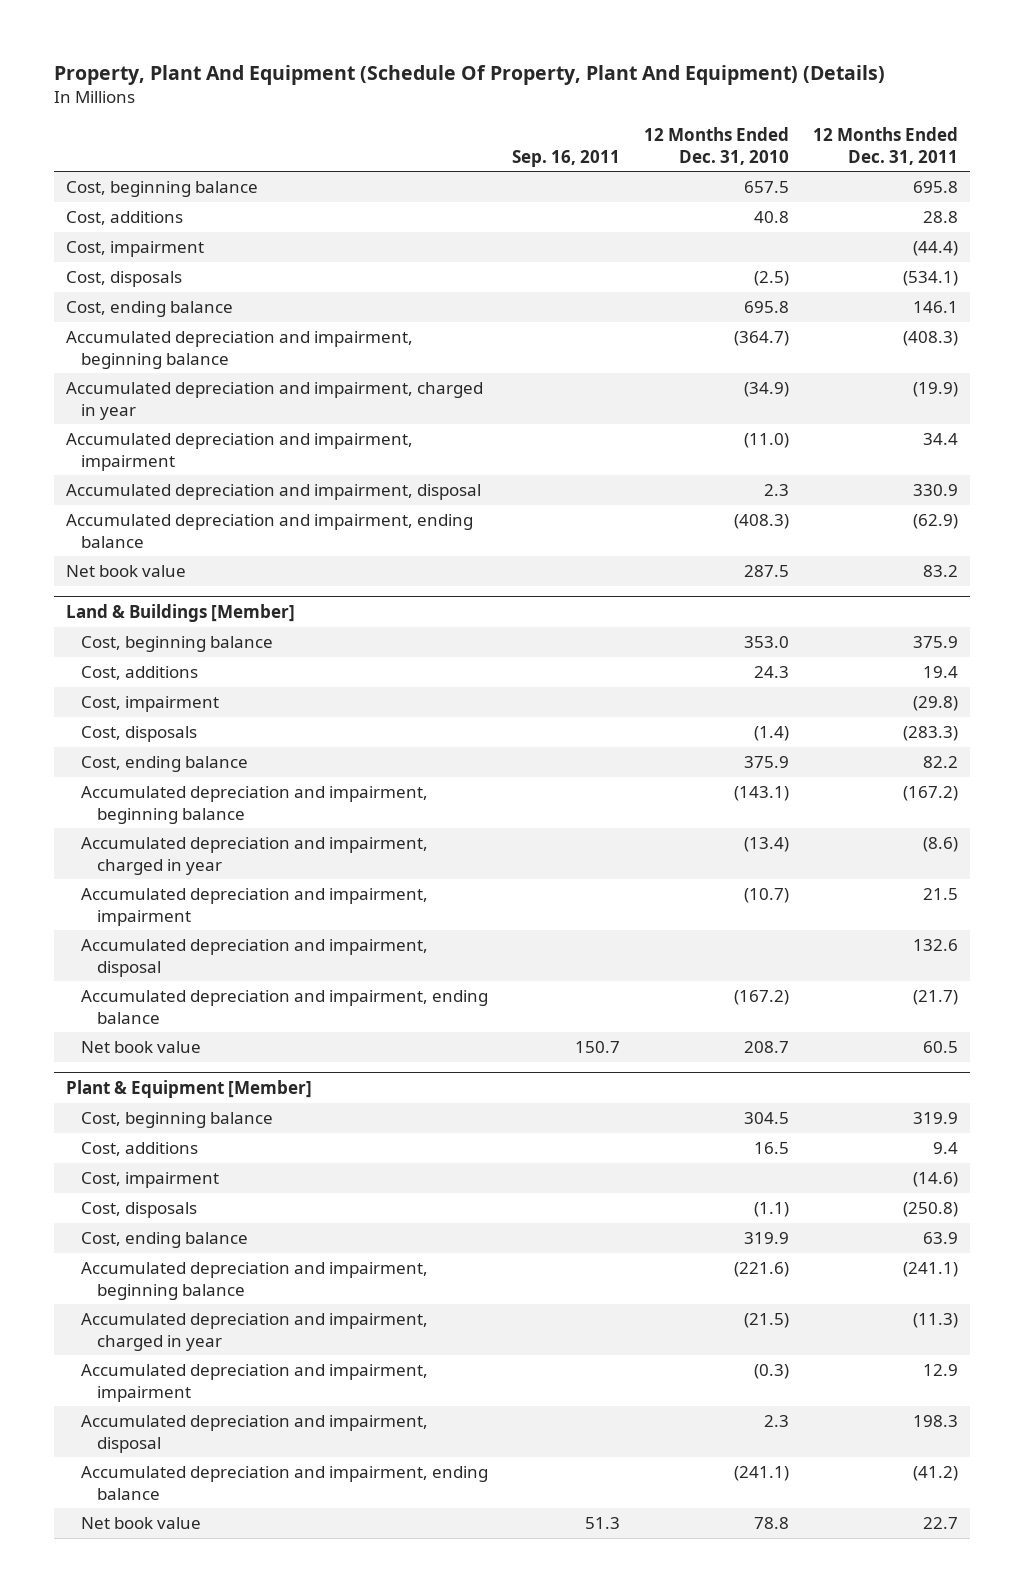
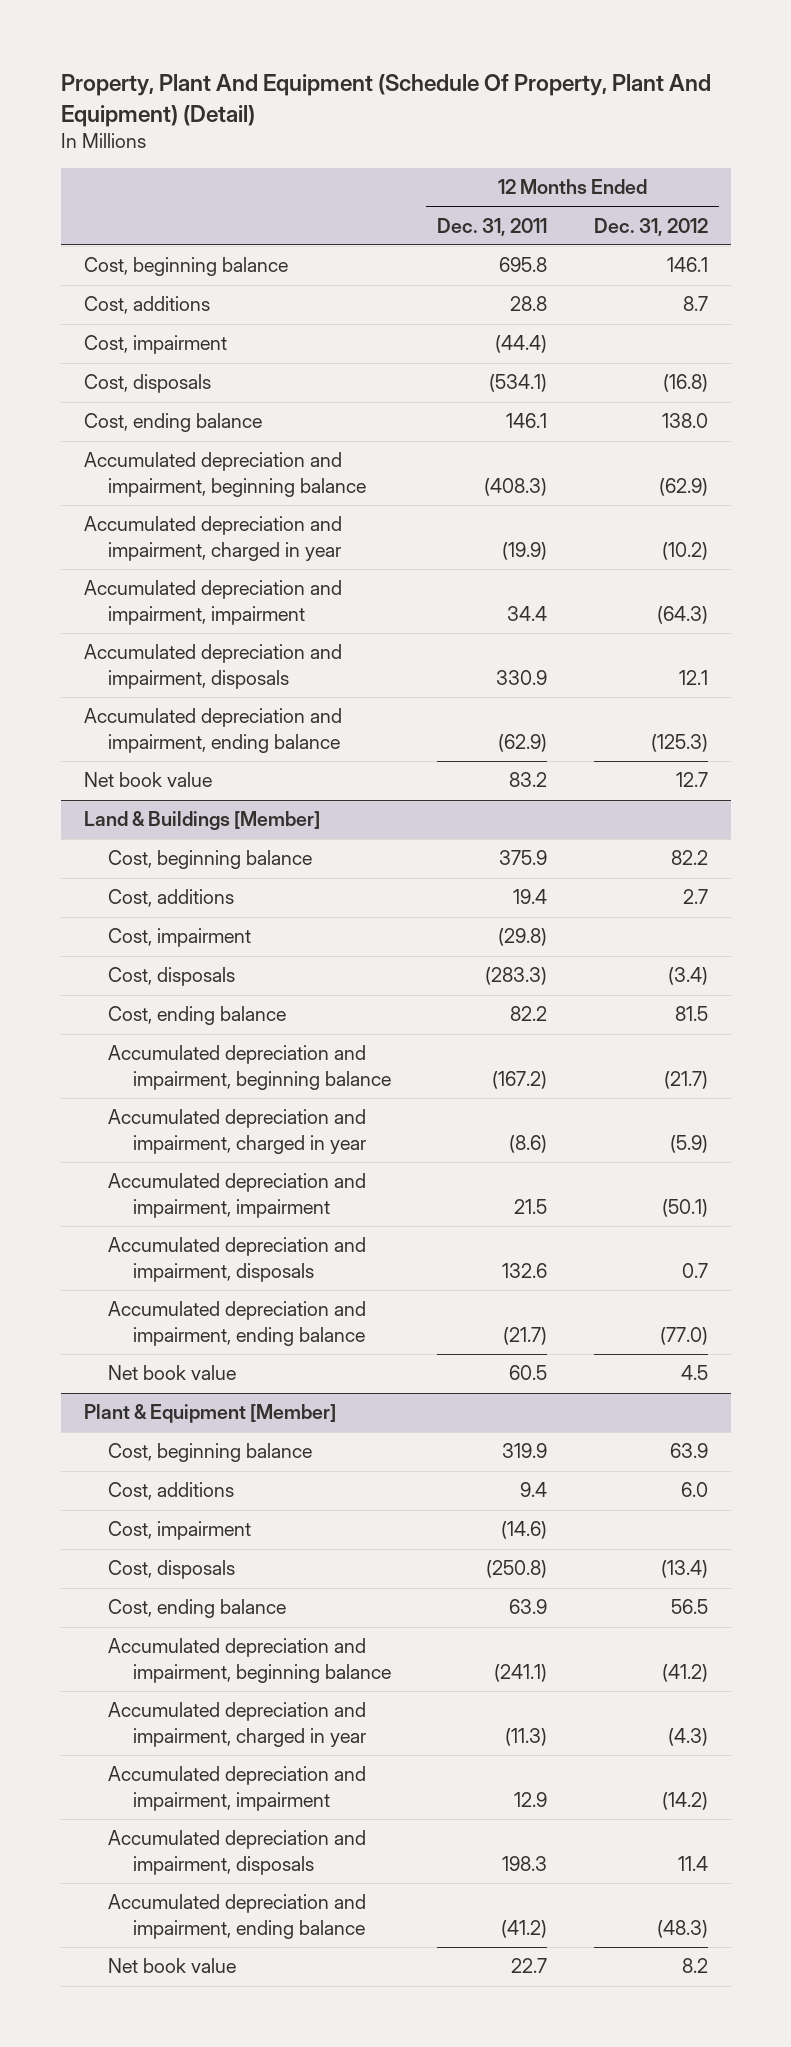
- Property, Plant And Equipment (Schedule Of Property, Plant And Equipment) (Details)
+ Property, Plant And Equipment (Schedule Of Property, Plant And Equipment) (Detail)
- | Sep. 16, 2011 | 12 Months Ended Dec. 31, 2010 | 12 Months Ended Dec. 31, 2011
+ | 12 Months Ended Dec. 31, 2011 | 12 Months Ended Dec. 31, 2012
- Accumulated depreciation and impairment, disposal | | 2.3 | 330.9
+ Accumulated depreciation and impairment, disposals | 330.9 | 12.1
@ Land & Buildings [Member]
- Accumulated depreciation and impairment, disposal | | | 132.6
+ Accumulated depreciation and impairment, disposals | 132.6 | 0.7
@ Plant & Equipment [Member]
- Accumulated depreciation and impairment, disposal | | 2.3 | 198.3
+ Accumulated depreciation and impairment, disposals | 198.3 | 11.4

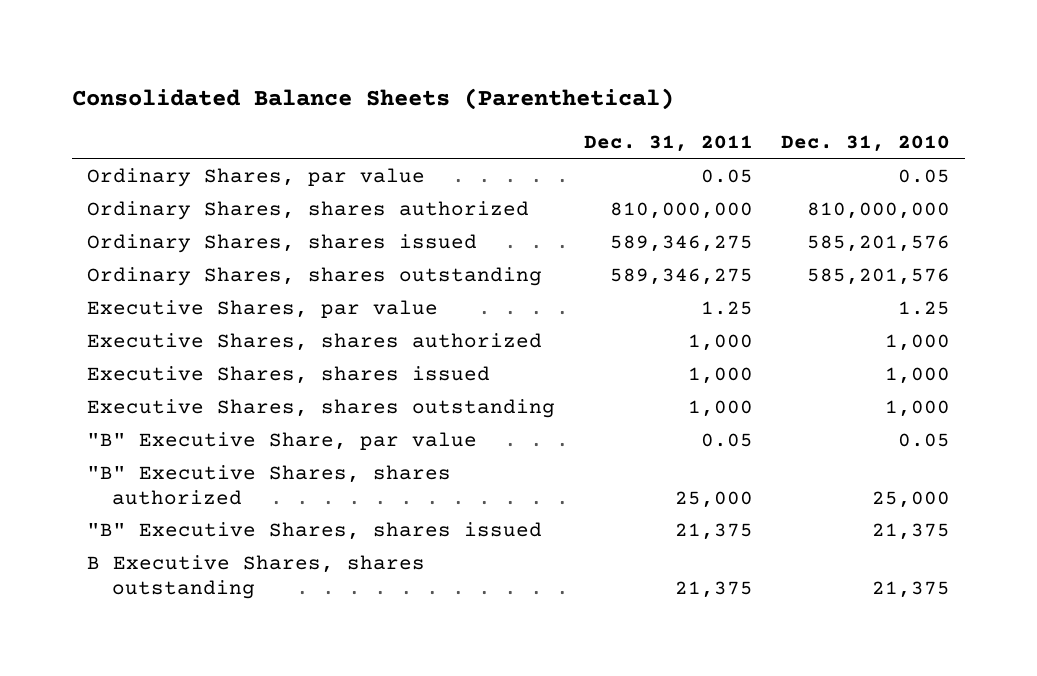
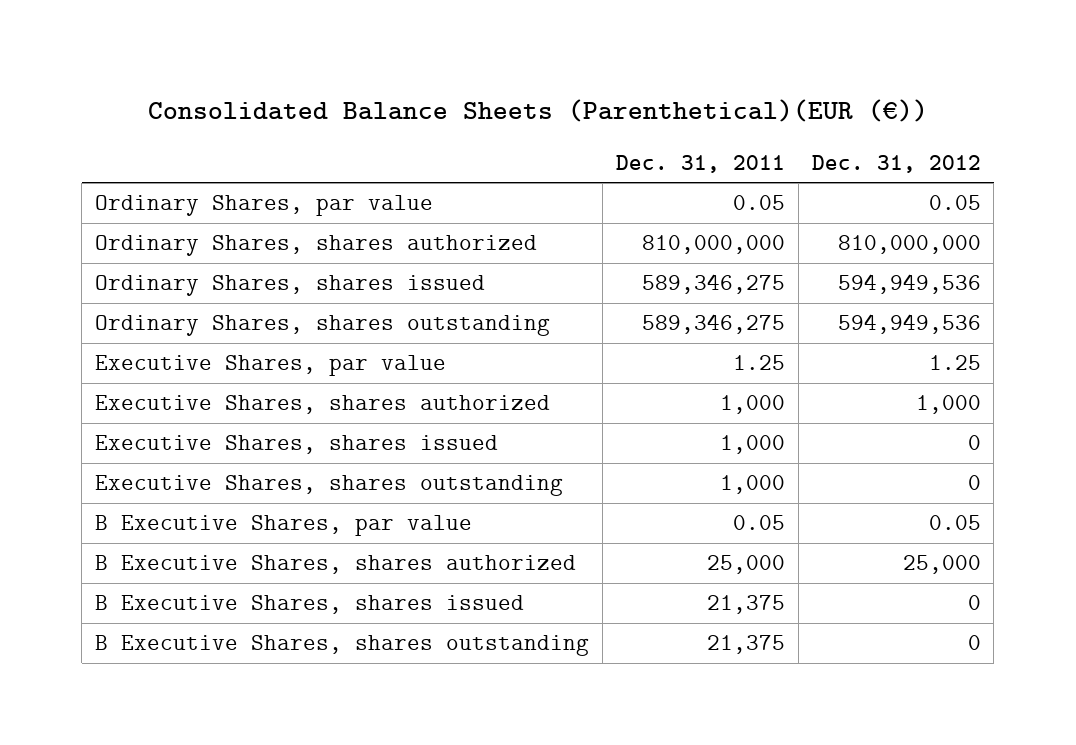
- Consolidated Balance Sheets (Parenthetical)
+ Consolidated Balance Sheets (Parenthetical)(EUR (€))
- | Dec. 31, 2011 | Dec. 31, 2010
+ | Dec. 31, 2011 | Dec. 31, 2012
- "B" Executive Share, par value | 0.05 | 0.05
- "B" Executive Shares, shares authorized | 25,000 | 25,000
- "B" Executive Shares, shares issued | 21,375 | 21,375
+ B Executive Shares, par value | 0.05 | 0.05
+ B Executive Shares, shares authorized | 25,000 | 25,000
+ B Executive Shares, shares issued | 21,375 | 0

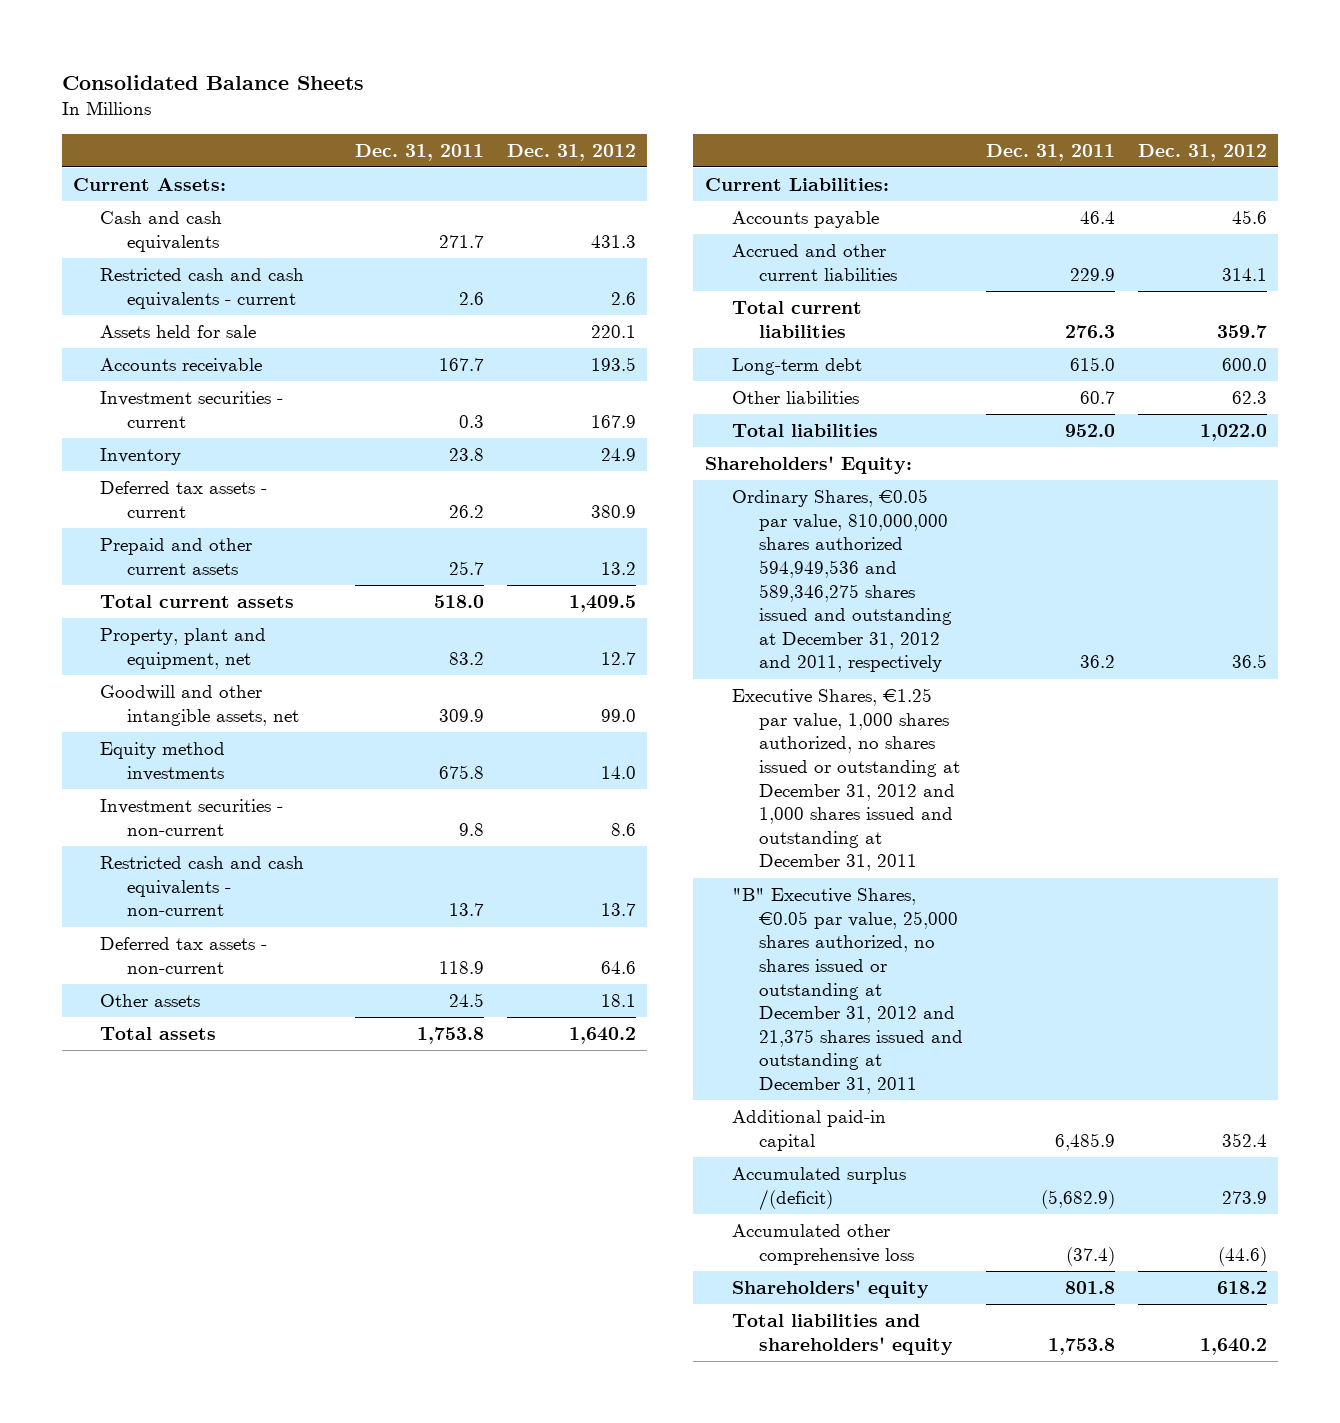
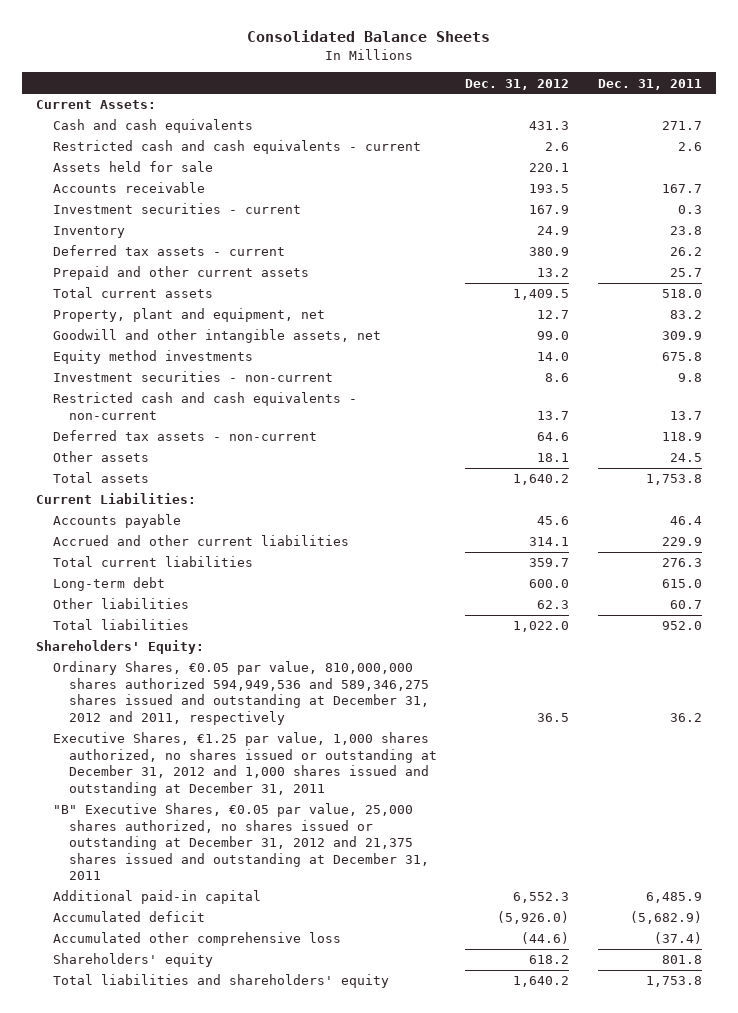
- | Dec. 31, 2011 | Dec. 31, 2012
+ | Dec. 31, 2012 | Dec. 31, 2011
- Additional paid-in capital | 6,485.9 | 352.4
- Accumulated surplus /(deficit) | (5,682.9) | 273.9
+ Additional paid-in capital | 6,552.3 | 6,485.9
+ Accumulated deficit | (5,926.0) | (5,682.9)

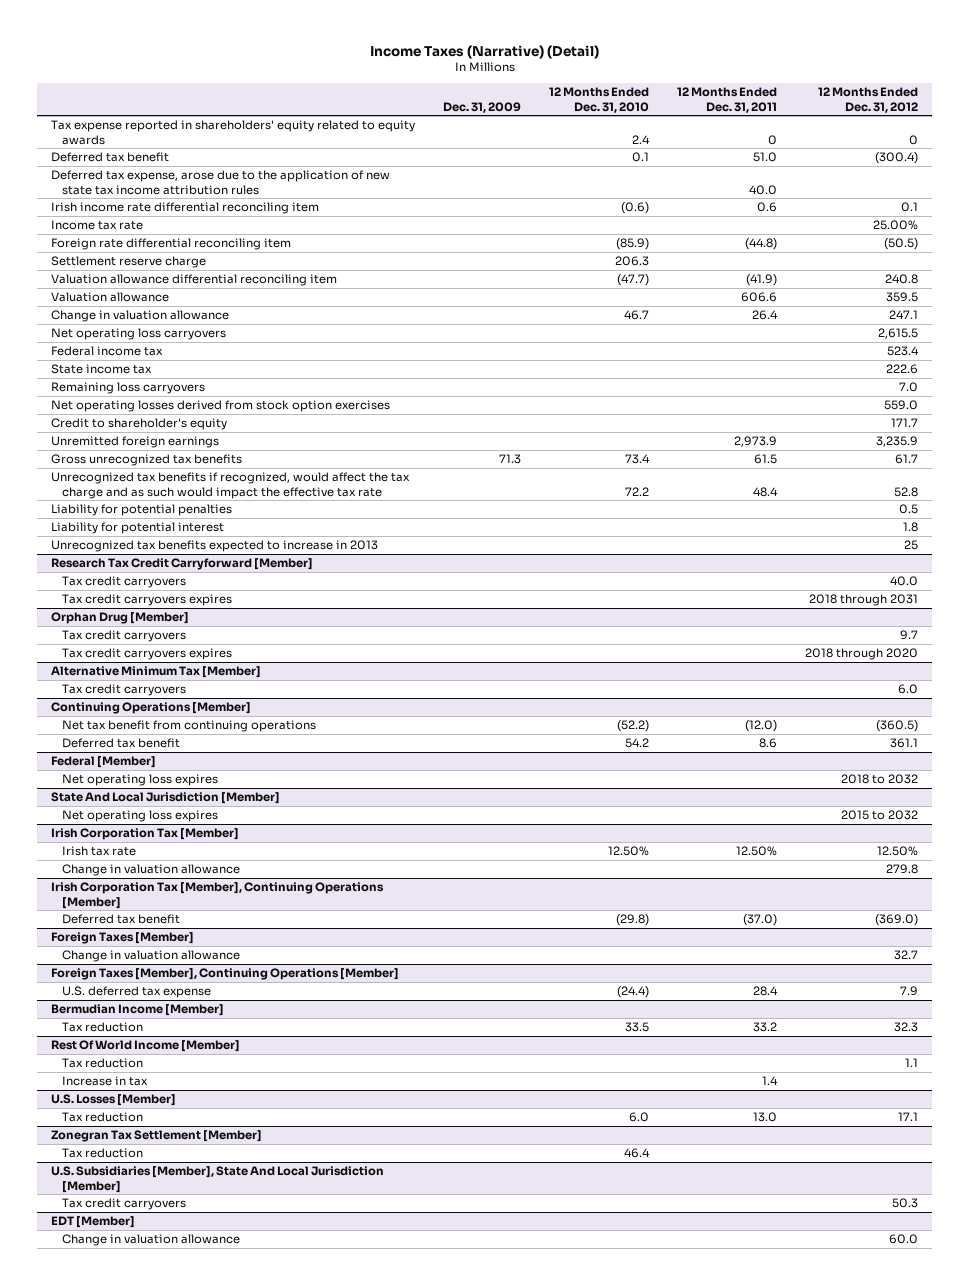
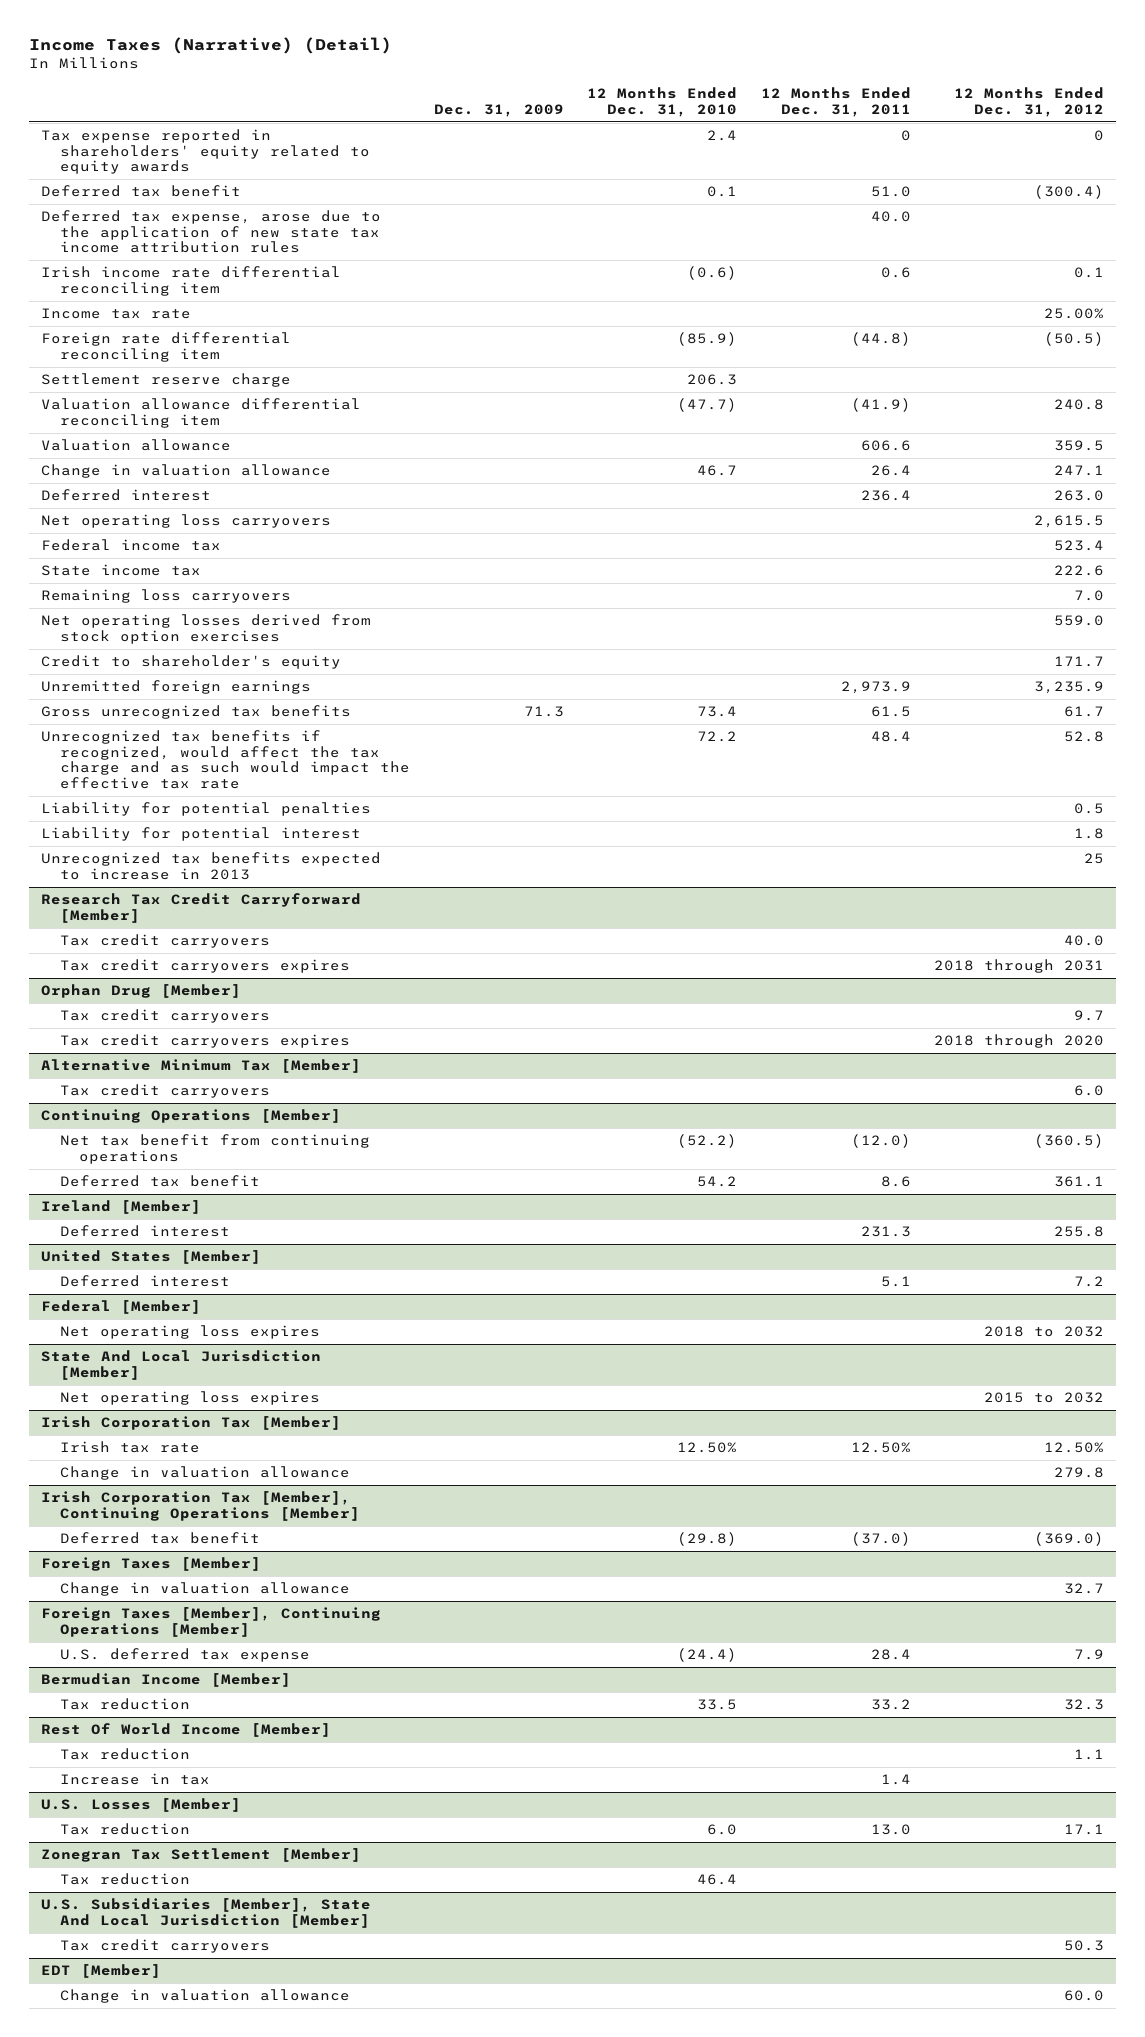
+ Deferred interest | | | 236.4 | 263.0
+ Ireland [Member]
+ Deferred interest | | | 231.3 | 255.8
+ United States [Member]
+ Deferred interest | | | 5.1 | 7.2

